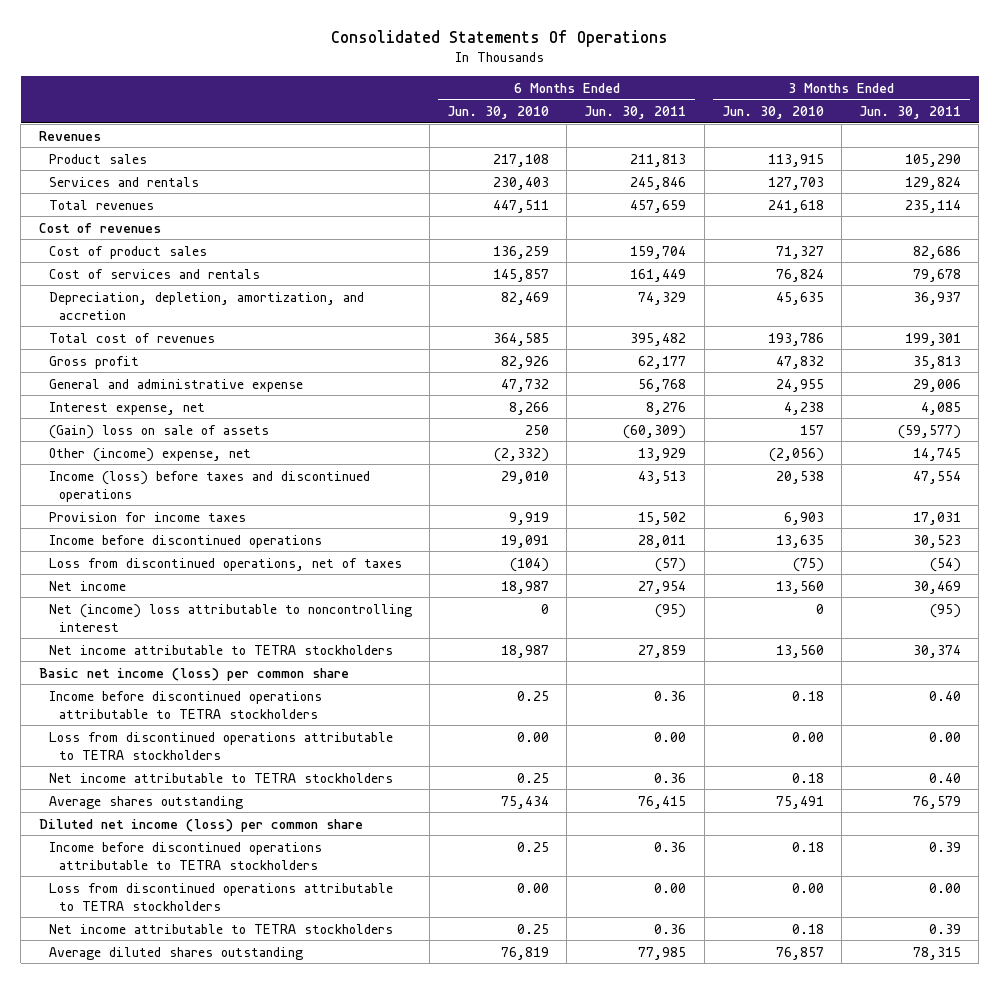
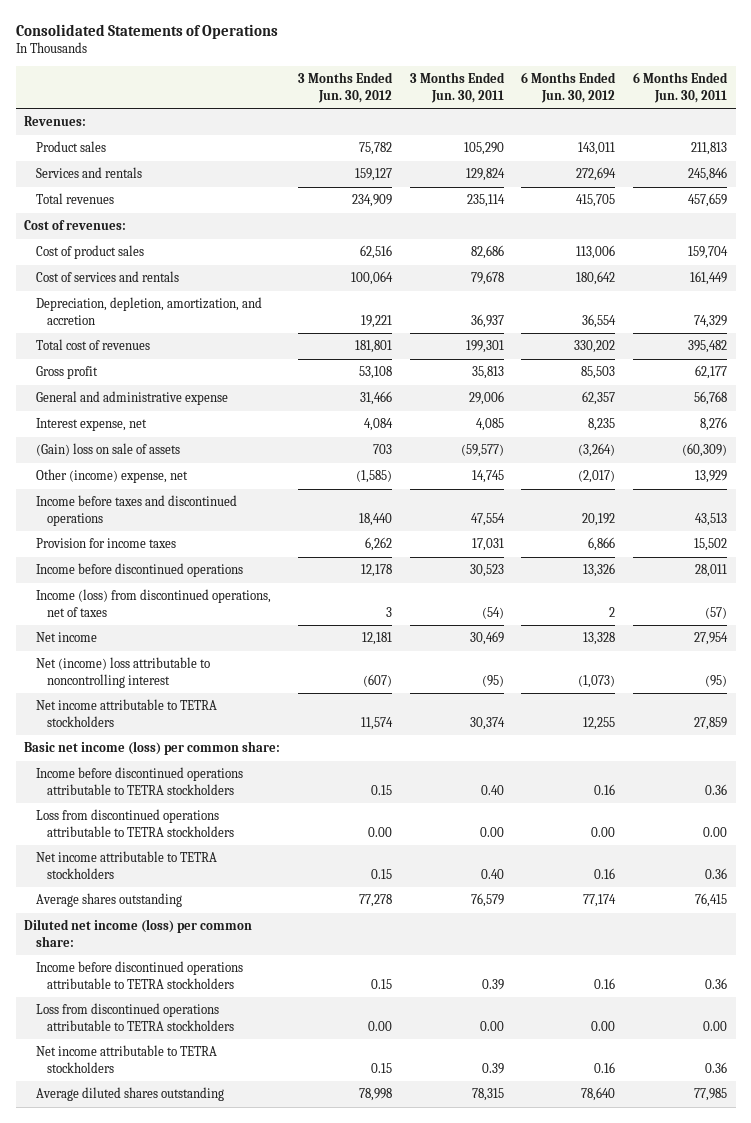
- Consolidated Statements Of Operations
+ Consolidated Statements of Operations
- | 6 Months Ended Jun. 30, 2010 | 6 Months Ended Jun. 30, 2011 | 3 Months Ended Jun. 30, 2010 | 3 Months Ended Jun. 30, 2011
+ | 3 Months Ended Jun. 30, 2012 | 3 Months Ended Jun. 30, 2011 | 6 Months Ended Jun. 30, 2012 | 6 Months Ended Jun. 30, 2011
- Revenues
+ Revenues:
- Cost of revenues
+ Cost of revenues:
- Income (loss) before taxes and discontinued operations | 29,010 | 43,513 | 20,538 | 47,554
+ Income before taxes and discontinued operations | 18,440 | 47,554 | 20,192 | 43,513
- Loss from discontinued operations, net of taxes | (104) | (57) | (75) | (54)
+ Income (loss) from discontinued operations, net of taxes | 3 | (54) | 2 | (57)
- Basic net income (loss) per common share
+ Basic net income (loss) per common share:
- Diluted net income (loss) per common share
+ Diluted net income (loss) per common share:

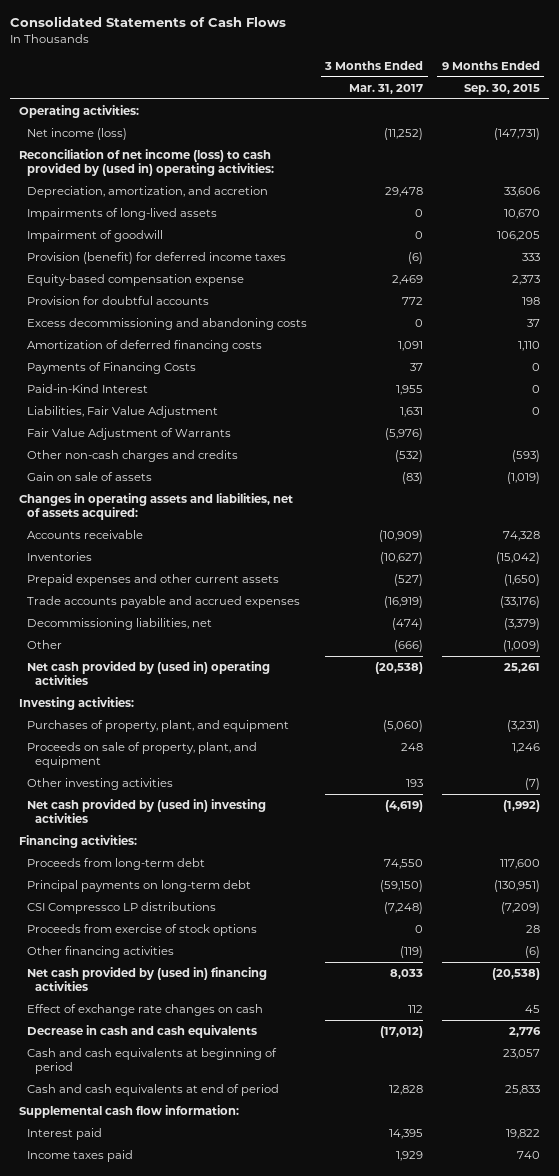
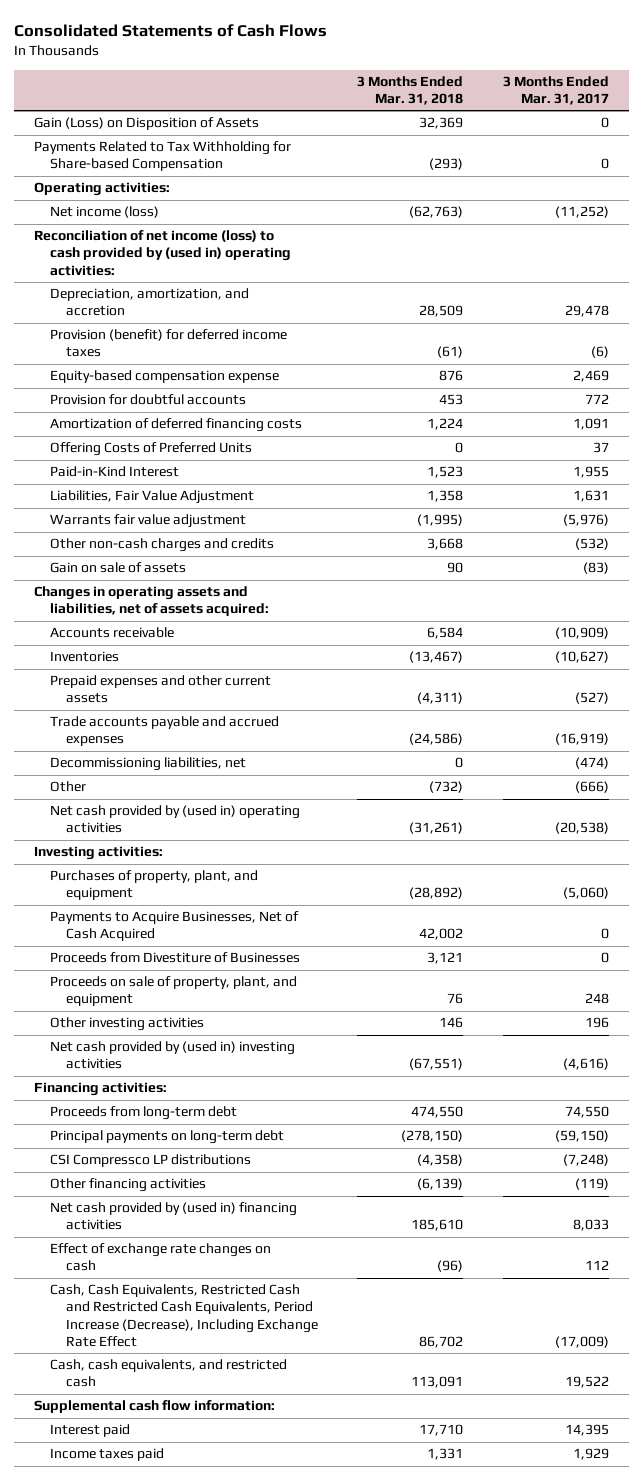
- | 3 Months Ended Mar. 31, 2017 | 9 Months Ended Sep. 30, 2015
+ | 3 Months Ended Mar. 31, 2018 | 3 Months Ended Mar. 31, 2017
+ Gain (Loss) on Disposition of Assets | 32,369 | 0
+ Payments Related to Tax Withholding for Share-based Compensation | (293) | 0
- Impairments of long-lived assets | 0 | 10,670
- Impairment of goodwill | 0 | 106,205
- Excess decommissioning and abandoning costs | 0 | 37
- Payments of Financing Costs | 37 | 0
+ Offering Costs of Preferred Units | 0 | 37
- Fair Value Adjustment of Warrants | (5,976) |
+ Warrants fair value adjustment | (1,995) | (5,976)
+ Payments to Acquire Businesses, Net of Cash Acquired | 42,002 | 0
+ Proceeds from Divestiture of Businesses | 3,121 | 0
- Other investing activities | 193 | (7)
- Net cash provided by (used in) investing activities | (4,619) | (1,992)
+ Other investing activities | 146 | 196
+ Net cash provided by (used in) investing activities | (67,551) | (4,616)
- Proceeds from exercise of stock options | 0 | 28
- Decrease in cash and cash equivalents | (17,012) | 2,776
- Cash and cash equivalents at beginning of period | | 23,057
- Cash and cash equivalents at end of period | 12,828 | 25,833
+ Cash, Cash Equivalents, Restricted Cash and Restricted Cash Equivalents, Period Increase (Decrease), Including Exchange Rate Effect | 86,702 | (17,009)
+ Cash, cash equivalents, and restricted cash | 113,091 | 19,522

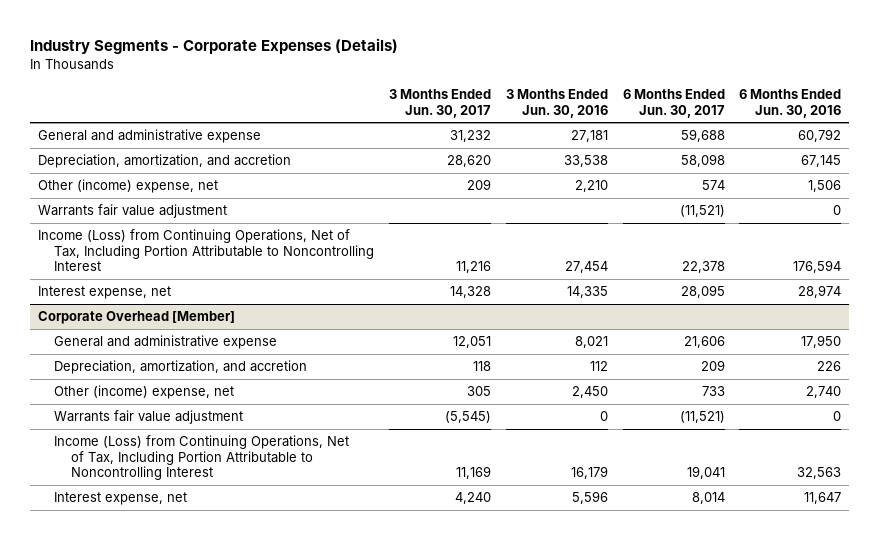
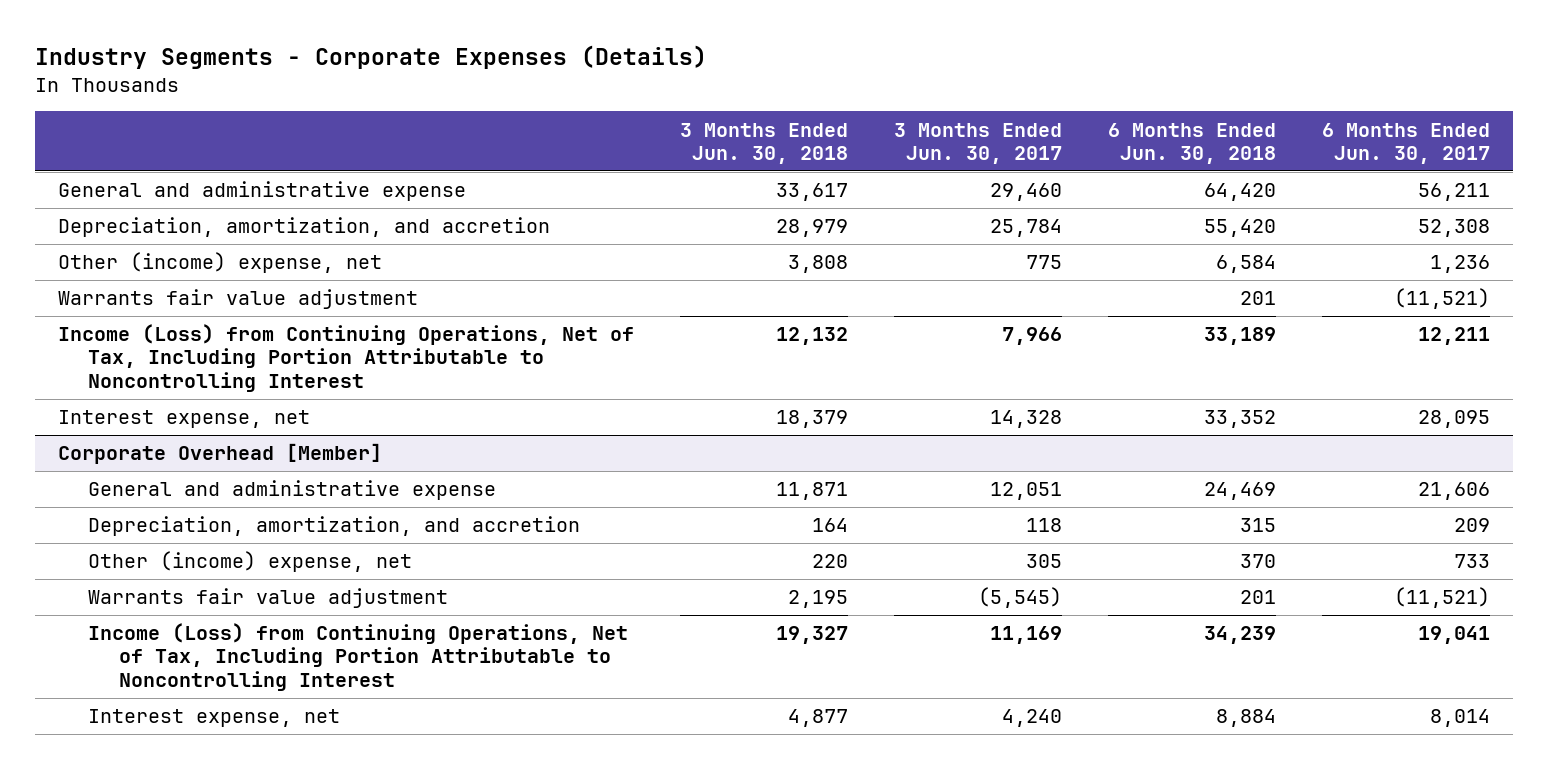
- | 3 Months Ended Jun. 30, 2017 | 3 Months Ended Jun. 30, 2016 | 6 Months Ended Jun. 30, 2017 | 6 Months Ended Jun. 30, 2016
+ | 3 Months Ended Jun. 30, 2018 | 3 Months Ended Jun. 30, 2017 | 6 Months Ended Jun. 30, 2018 | 6 Months Ended Jun. 30, 2017
- General and administrative expense | 31,232 | 27,181 | 59,688 | 60,792
- Depreciation, amortization, and accretion | 28,620 | 33,538 | 58,098 | 67,145
- Other (income) expense, net | 209 | 2,210 | 574 | 1,506
+ General and administrative expense | 33,617 | 29,460 | 64,420 | 56,211
+ Depreciation, amortization, and accretion | 28,979 | 25,784 | 55,420 | 52,308
+ Other (income) expense, net | 3,808 | 775 | 6,584 | 1,236
- Income (Loss) from Continuing Operations, Net of Tax, Including Portion Attributable to Noncontrolling Interest | 11,216 | 27,454 | 22,378 | 176,594
+ Income (Loss) from Continuing Operations, Net of Tax, Including Portion Attributable to Noncontrolling Interest | 12,132 | 7,966 | 33,189 | 12,211

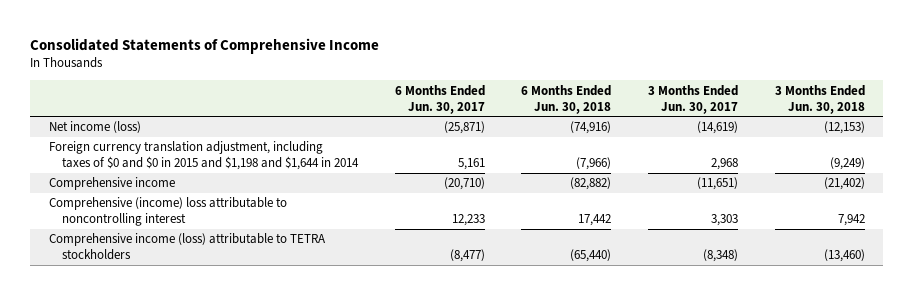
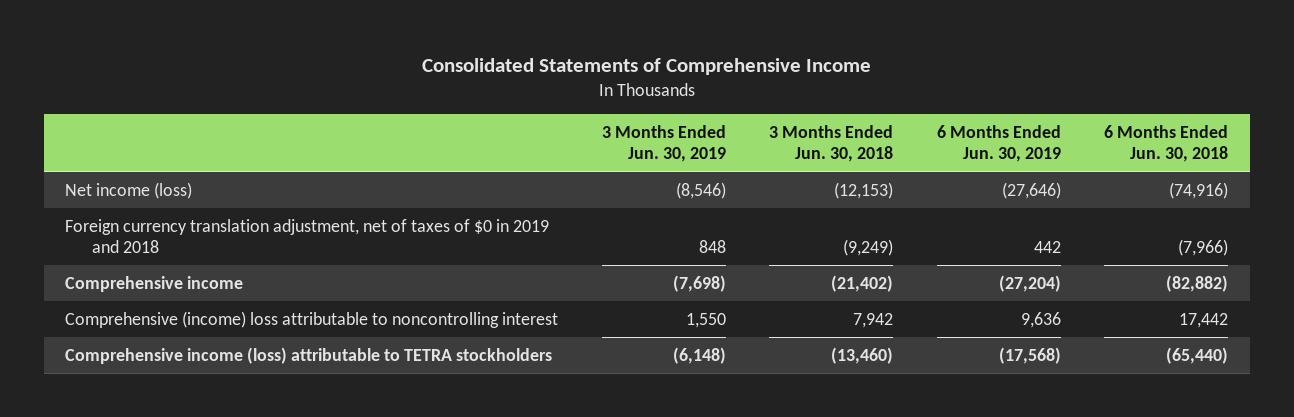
- | 6 Months Ended Jun. 30, 2017 | 6 Months Ended Jun. 30, 2018 | 3 Months Ended Jun. 30, 2017 | 3 Months Ended Jun. 30, 2018
+ | 3 Months Ended Jun. 30, 2019 | 3 Months Ended Jun. 30, 2018 | 6 Months Ended Jun. 30, 2019 | 6 Months Ended Jun. 30, 2018
- Foreign currency translation adjustment, including taxes of $0 and $0 in 2015 and $1,198 and $1,644 in 2014 | 5,161 | (7,966) | 2,968 | (9,249)
+ Foreign currency translation adjustment, net of taxes of $0 in 2019 and 2018 | 848 | (9,249) | 442 | (7,966)

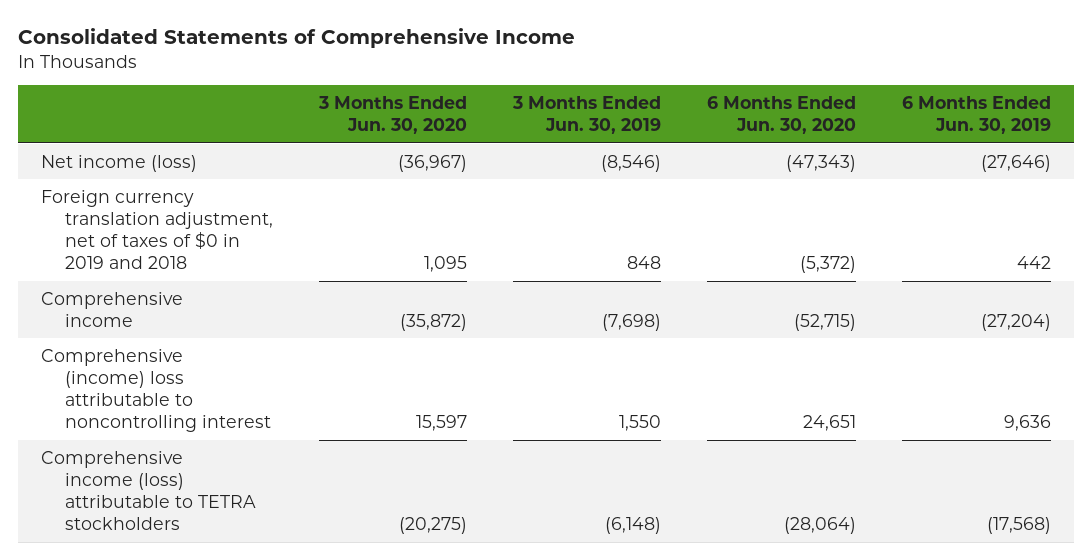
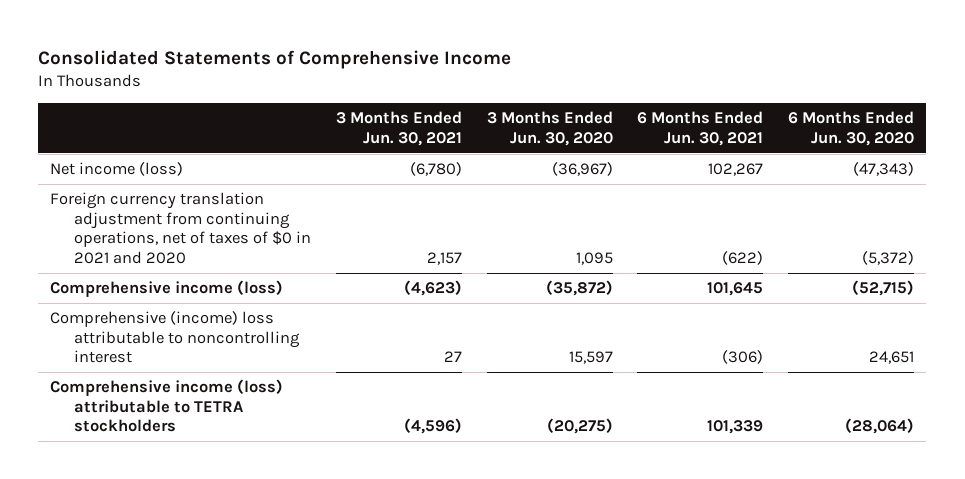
- | 3 Months Ended Jun. 30, 2020 | 3 Months Ended Jun. 30, 2019 | 6 Months Ended Jun. 30, 2020 | 6 Months Ended Jun. 30, 2019
+ | 3 Months Ended Jun. 30, 2021 | 3 Months Ended Jun. 30, 2020 | 6 Months Ended Jun. 30, 2021 | 6 Months Ended Jun. 30, 2020
- Foreign currency translation adjustment, net of taxes of $0 in 2019 and 2018 | 1,095 | 848 | (5,372) | 442
- Comprehensive income | (35,872) | (7,698) | (52,715) | (27,204)
+ Foreign currency translation adjustment from continuing operations, net of taxes of $0 in 2021 and 2020 | 2,157 | 1,095 | (622) | (5,372)
+ Comprehensive income (loss) | (4,623) | (35,872) | 101,645 | (52,715)

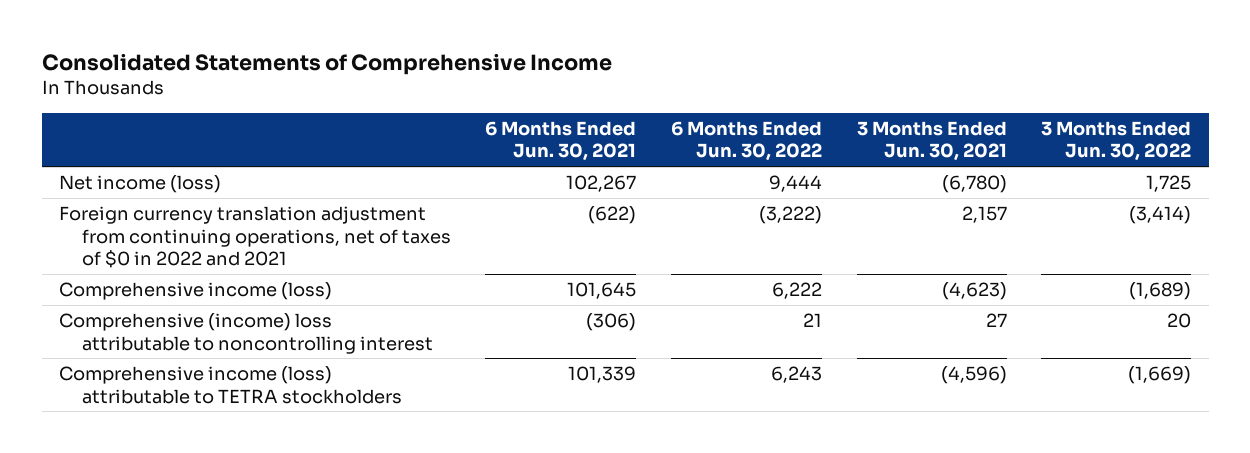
- | 3 Months Ended Jun. 30, 2021 | 3 Months Ended Jun. 30, 2020 | 6 Months Ended Jun. 30, 2021 | 6 Months Ended Jun. 30, 2020
+ | 6 Months Ended Jun. 30, 2021 | 6 Months Ended Jun. 30, 2022 | 3 Months Ended Jun. 30, 2021 | 3 Months Ended Jun. 30, 2022
- Foreign currency translation adjustment from continuing operations, net of taxes of $0 in 2021 and 2020 | 2,157 | 1,095 | (622) | (5,372)
+ Foreign currency translation adjustment from continuing operations, net of taxes of $0 in 2022 and 2021 | (622) | (3,222) | 2,157 | (3,414)

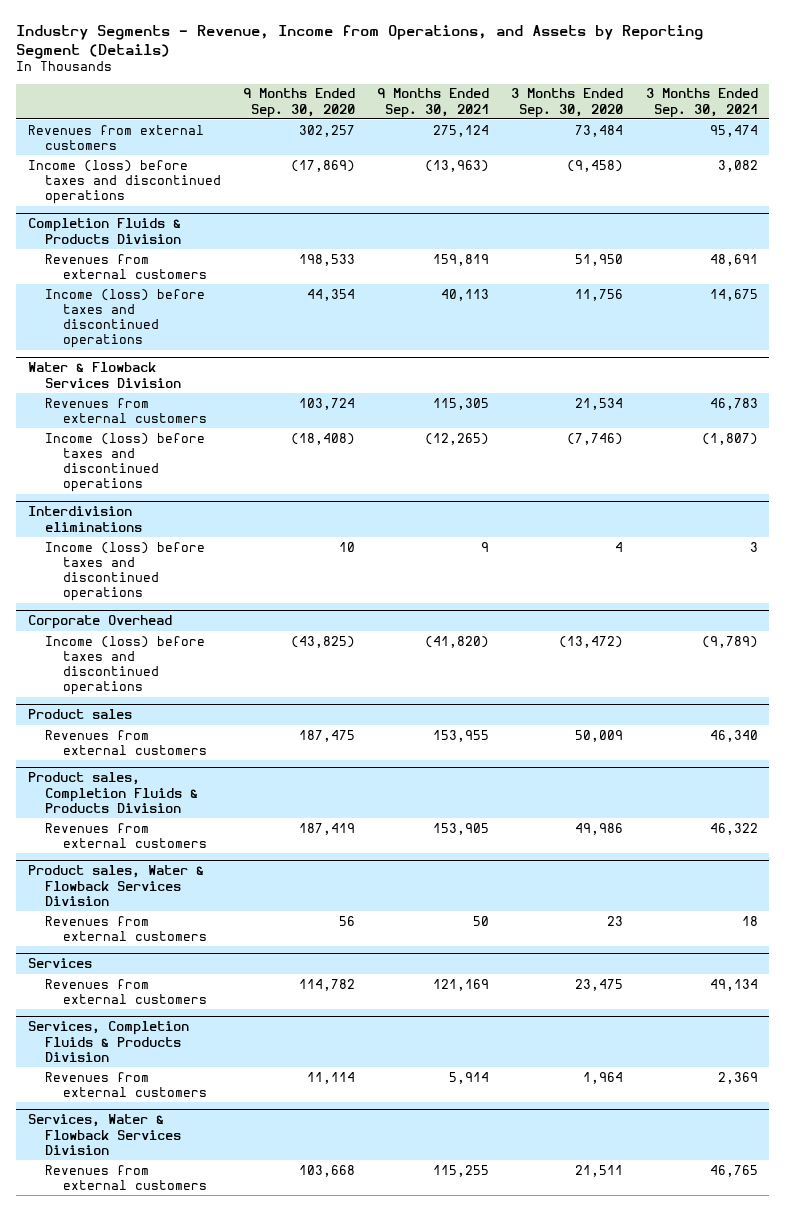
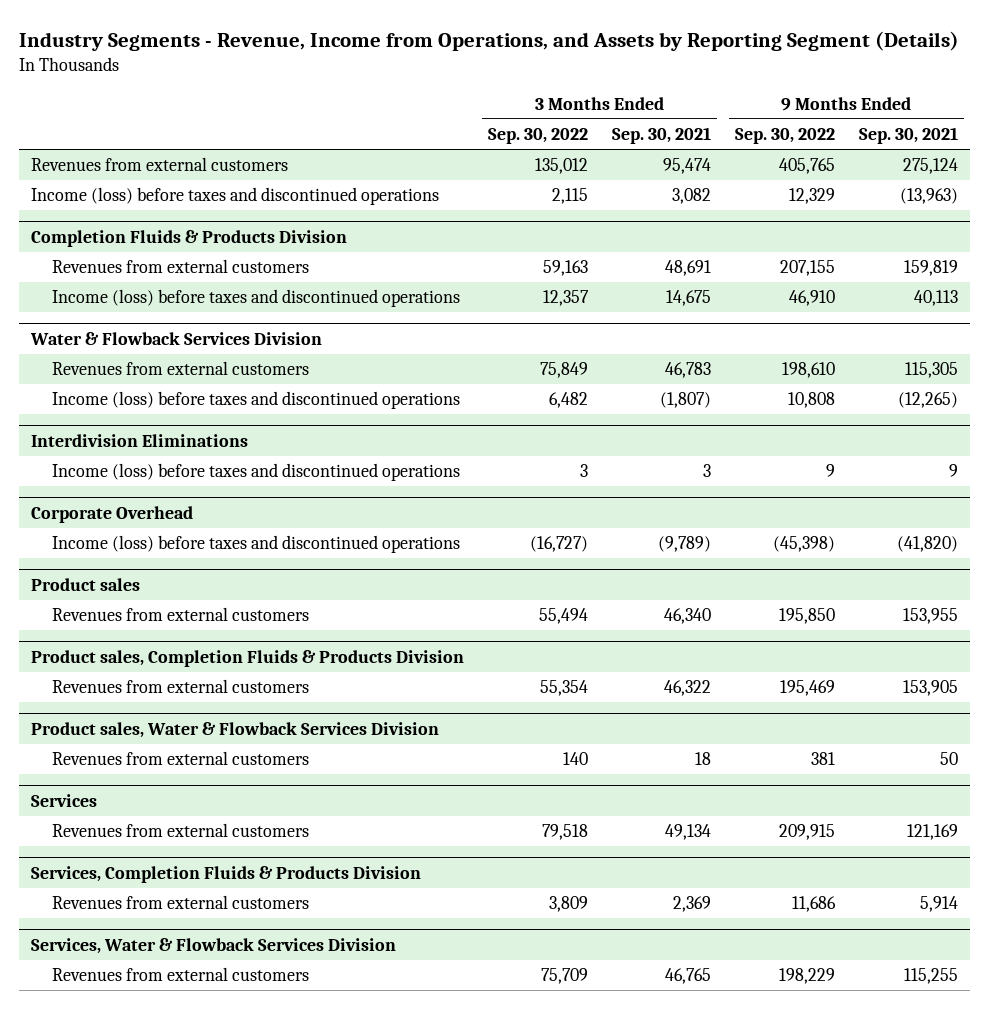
- | 9 Months Ended Sep. 30, 2020 | 9 Months Ended Sep. 30, 2021 | 3 Months Ended Sep. 30, 2020 | 3 Months Ended Sep. 30, 2021
+ | 3 Months Ended Sep. 30, 2022 | 3 Months Ended Sep. 30, 2021 | 9 Months Ended Sep. 30, 2022 | 9 Months Ended Sep. 30, 2021
- Interdivision eliminations
+ Interdivision Eliminations

